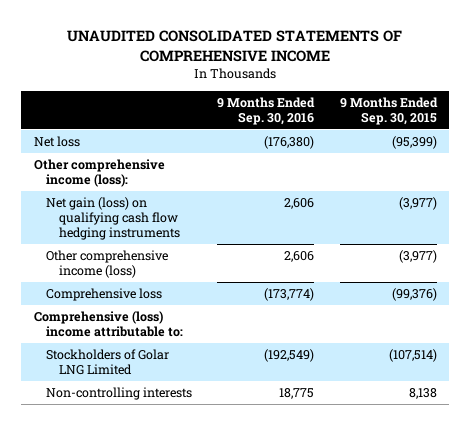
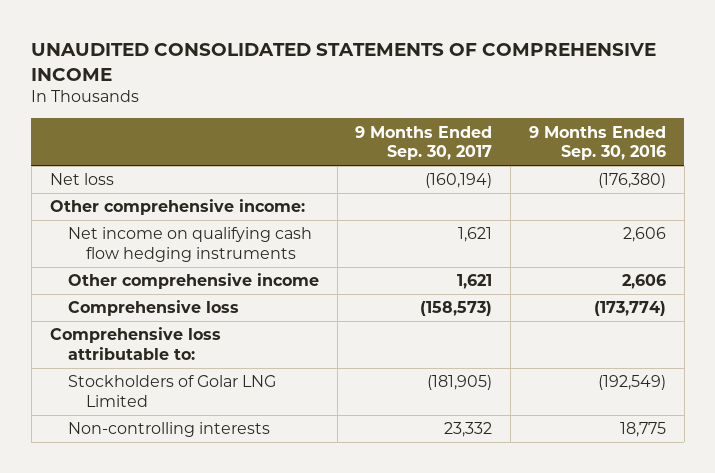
- | 9 Months Ended Sep. 30, 2016 | 9 Months Ended Sep. 30, 2015
+ | 9 Months Ended Sep. 30, 2017 | 9 Months Ended Sep. 30, 2016
- Other comprehensive income (loss):
- Net gain (loss) on qualifying cash flow hedging instruments | 2,606 | (3,977)
- Other comprehensive income (loss) | 2,606 | (3,977)
+ Other comprehensive income:
+ Net income on qualifying cash flow hedging instruments | 1,621 | 2,606
+ Other comprehensive income | 1,621 | 2,606
- Comprehensive (loss) income attributable to:
+ Comprehensive loss attributable to:

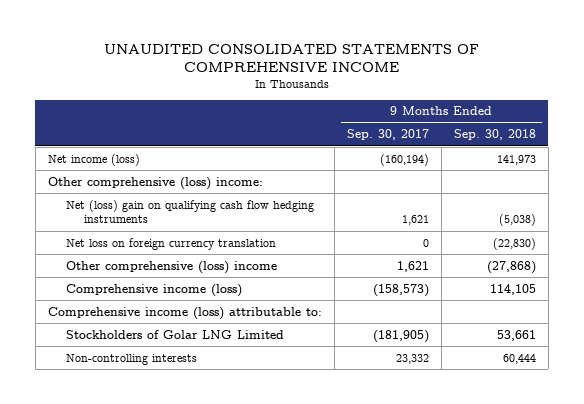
- | 9 Months Ended Sep. 30, 2017 | 9 Months Ended Sep. 30, 2016
+ | 9 Months Ended Sep. 30, 2017 | 9 Months Ended Sep. 30, 2018
- Net loss | (160,194) | (176,380)
- Other comprehensive income:
- Net income on qualifying cash flow hedging instruments | 1,621 | 2,606
- Other comprehensive income | 1,621 | 2,606
- Comprehensive loss | (158,573) | (173,774)
- Comprehensive loss attributable to:
+ Net income (loss) | (160,194) | 141,973
+ Other comprehensive (loss) income:
+ Net (loss) gain on qualifying cash flow hedging instruments | 1,621 | (5,038)
+ Net loss on foreign currency translation | 0 | (22,830)
+ Other comprehensive (loss) income | 1,621 | (27,868)
+ Comprehensive income (loss) | (158,573) | 114,105
+ Comprehensive income (loss) attributable to:

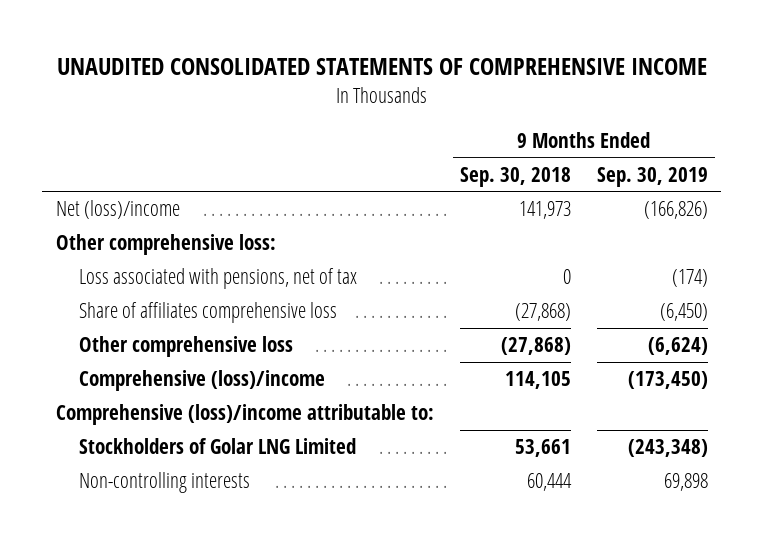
- | 9 Months Ended Sep. 30, 2017 | 9 Months Ended Sep. 30, 2018
+ | 9 Months Ended Sep. 30, 2018 | 9 Months Ended Sep. 30, 2019
- Net income (loss) | (160,194) | 141,973
- Other comprehensive (loss) income:
- Net (loss) gain on qualifying cash flow hedging instruments | 1,621 | (5,038)
- Net loss on foreign currency translation | 0 | (22,830)
- Other comprehensive (loss) income | 1,621 | (27,868)
- Comprehensive income (loss) | (158,573) | 114,105
- Comprehensive income (loss) attributable to:
+ Net (loss)/income | 141,973 | (166,826)
+ Other comprehensive loss:
+ Loss associated with pensions, net of tax | 0 | (174)
+ Share of affiliates comprehensive loss | (27,868) | (6,450)
+ Other comprehensive loss | (27,868) | (6,624)
+ Comprehensive (loss)/income | 114,105 | (173,450)
+ Comprehensive (loss)/income attributable to:

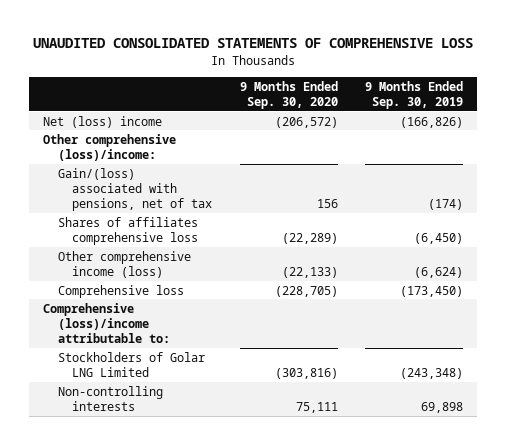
- UNAUDITED CONSOLIDATED STATEMENTS OF COMPREHENSIVE INCOME
+ UNAUDITED CONSOLIDATED STATEMENTS OF COMPREHENSIVE LOSS
- | 9 Months Ended Sep. 30, 2018 | 9 Months Ended Sep. 30, 2019
+ | 9 Months Ended Sep. 30, 2020 | 9 Months Ended Sep. 30, 2019
- Net (loss)/income | 141,973 | (166,826)
- Other comprehensive loss:
- Loss associated with pensions, net of tax | 0 | (174)
- Share of affiliates comprehensive loss | (27,868) | (6,450)
- Other comprehensive loss | (27,868) | (6,624)
- Comprehensive (loss)/income | 114,105 | (173,450)
+ Net (loss) income | (206,572) | (166,826)
+ Other comprehensive (loss)/income:
+ Gain/(loss) associated with pensions, net of tax | 156 | (174)
+ Shares of affiliates comprehensive loss | (22,289) | (6,450)
+ Other comprehensive income (loss) | (22,133) | (6,624)
+ Comprehensive loss | (228,705) | (173,450)

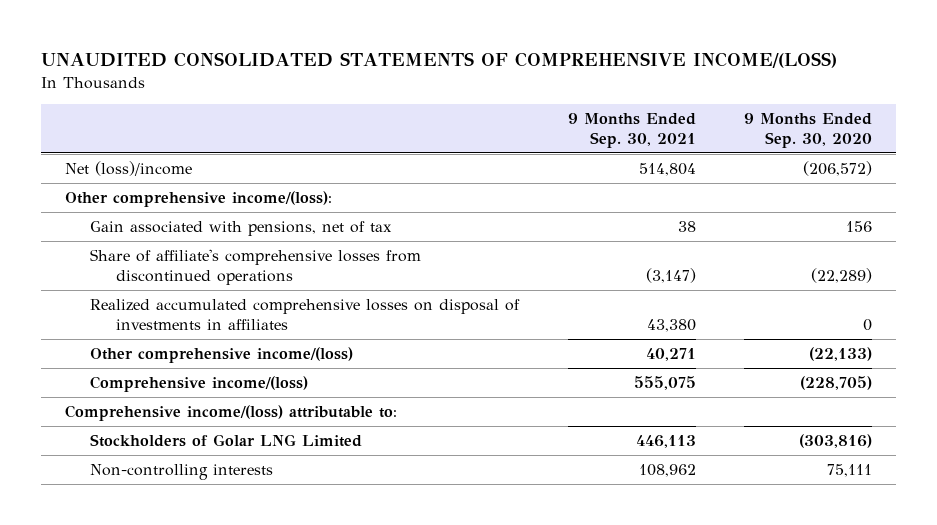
- UNAUDITED CONSOLIDATED STATEMENTS OF COMPREHENSIVE LOSS
+ UNAUDITED CONSOLIDATED STATEMENTS OF COMPREHENSIVE INCOME/(LOSS)
- | 9 Months Ended Sep. 30, 2020 | 9 Months Ended Sep. 30, 2019
+ | 9 Months Ended Sep. 30, 2021 | 9 Months Ended Sep. 30, 2020
- Net (loss) income | (206,572) | (166,826)
- Other comprehensive (loss)/income:
- Gain/(loss) associated with pensions, net of tax | 156 | (174)
- Shares of affiliates comprehensive loss | (22,289) | (6,450)
- Other comprehensive income (loss) | (22,133) | (6,624)
- Comprehensive loss | (228,705) | (173,450)
- Comprehensive (loss)/income attributable to:
+ Net (loss)/income | 514,804 | (206,572)
+ Other comprehensive income/(loss):
+ Gain associated with pensions, net of tax | 38 | 156
+ Share of affiliate's comprehensive losses from discontinued operations | (3,147) | (22,289)
+ Realized accumulated comprehensive losses on disposal of investments in affiliates | 43,380 | 0
+ Other comprehensive income/(loss) | 40,271 | (22,133)
+ Comprehensive income/(loss) | 555,075 | (228,705)
+ Comprehensive income/(loss) attributable to:

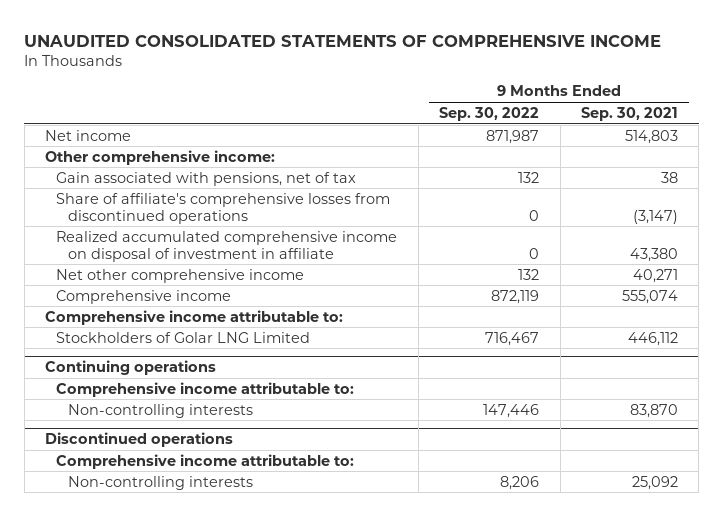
- UNAUDITED CONSOLIDATED STATEMENTS OF COMPREHENSIVE INCOME/(LOSS)
+ UNAUDITED CONSOLIDATED STATEMENTS OF COMPREHENSIVE INCOME
- | 9 Months Ended Sep. 30, 2021 | 9 Months Ended Sep. 30, 2020
+ | 9 Months Ended Sep. 30, 2022 | 9 Months Ended Sep. 30, 2021
- Net (loss)/income | 514,804 | (206,572)
- Other comprehensive income/(loss):
+ Net income | 871,987 | 514,803
+ Other comprehensive income:
- Realized accumulated comprehensive losses on disposal of investments in affiliates | 43,380 | 0
- Other comprehensive income/(loss) | 40,271 | (22,133)
- Comprehensive income/(loss) | 555,075 | (228,705)
- Comprehensive income/(loss) attributable to:
- Stockholders of Golar LNG Limited | 446,113 | (303,816)
- Non-controlling interests | 108,962 | 75,111
+ Realized accumulated comprehensive income on disposal of investment in affiliate | 0 | 43,380
+ Net other comprehensive income | 132 | 40,271
+ Comprehensive income | 872,119 | 555,074
+ Comprehensive income attributable to:
+ Stockholders of Golar LNG Limited | 716,467 | 446,112
+ Continuing operations
+ Comprehensive income attributable to:
+ Non-controlling interests | 147,446 | 83,870
+ Discontinued operations
+ Comprehensive income attributable to:
+ Non-controlling interests | 8,206 | 25,092

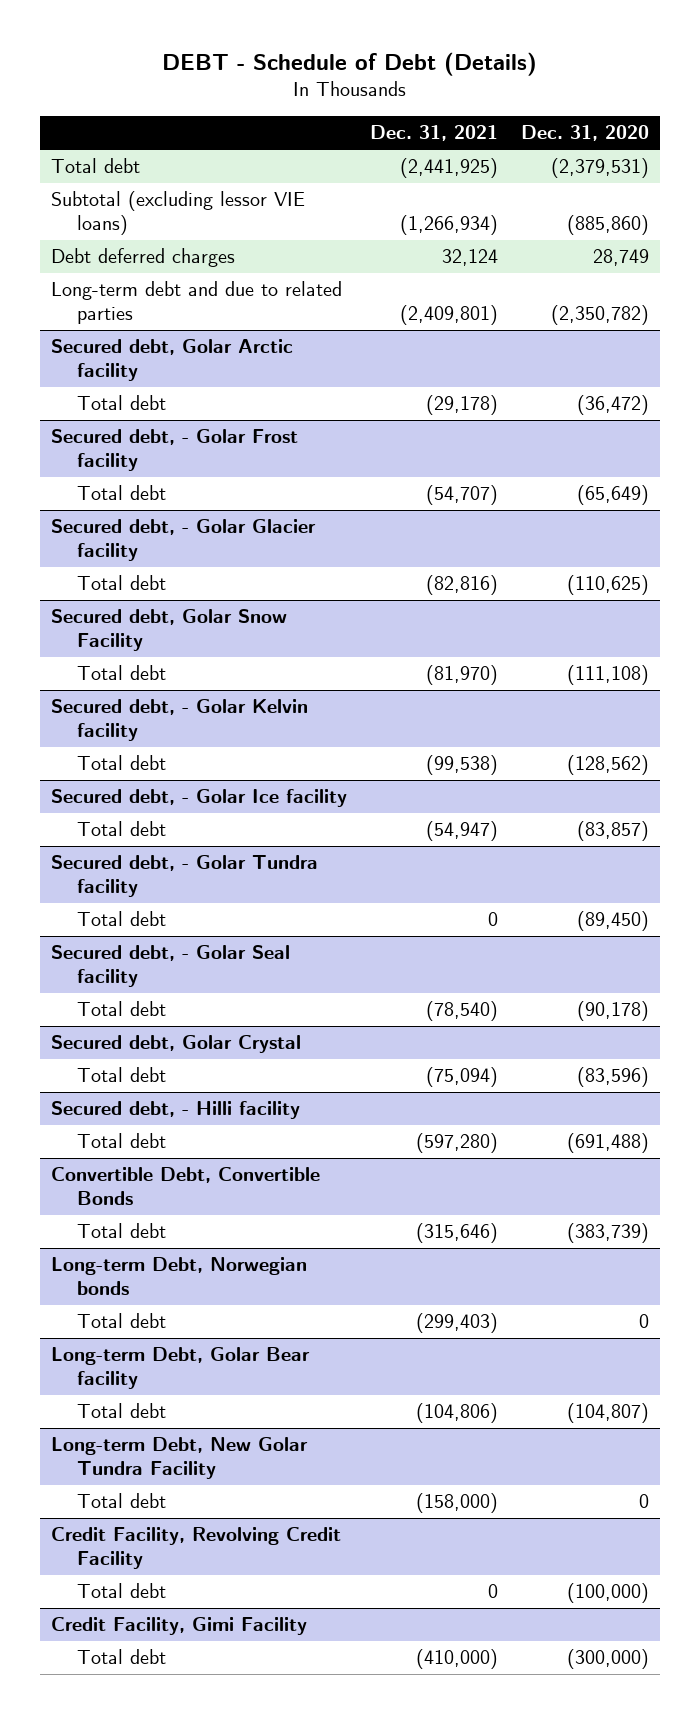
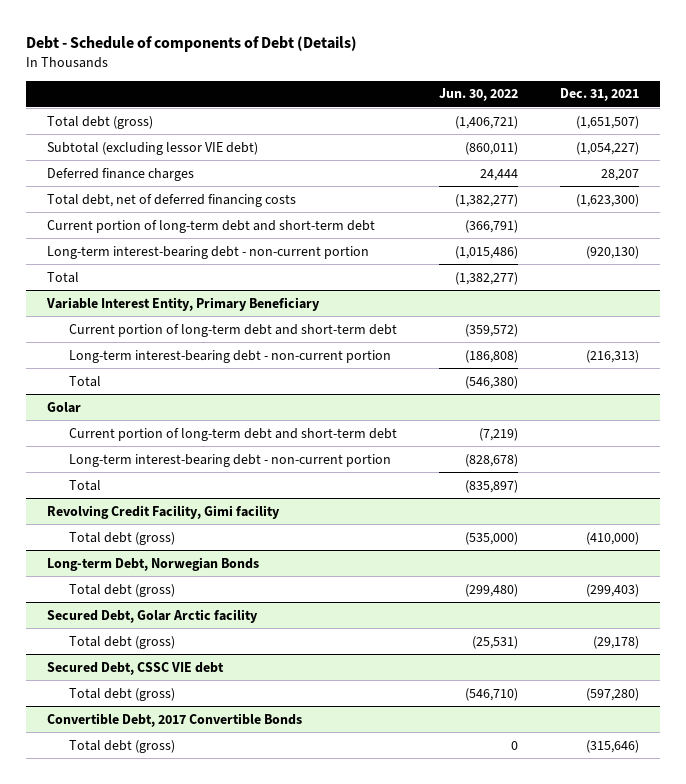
- DEBT - Schedule of Debt (Details)
+ Debt - Schedule of components of Debt (Details)
- | Dec. 31, 2021 | Dec. 31, 2020
+ | Jun. 30, 2022 | Dec. 31, 2021
- Total debt | (2,441,925) | (2,379,531)
- Subtotal (excluding lessor VIE loans) | (1,266,934) | (885,860)
- Debt deferred charges | 32,124 | 28,749
- Long-term debt and due to related parties | (2,409,801) | (2,350,782)
- Secured debt, Golar Arctic facility
- Total debt | (29,178) | (36,472)
- Secured debt, - Golar Frost facility
- Total debt | (54,707) | (65,649)
- Secured debt, - Golar Glacier facility
- Total debt | (82,816) | (110,625)
- Secured debt, Golar Snow Facility
- Total debt | (81,970) | (111,108)
- Secured debt, - Golar Kelvin facility
- Total debt | (99,538) | (128,562)
- Secured debt, - Golar Ice facility
- Total debt | (54,947) | (83,857)
- Secured debt, - Golar Tundra facility
- Total debt | 0 | (89,450)
- Secured debt, - Golar Seal facility
- Total debt | (78,540) | (90,178)
- Secured debt, Golar Crystal
- Total debt | (75,094) | (83,596)
- Secured debt, - Hilli facility
- Total debt | (597,280) | (691,488)
- Convertible Debt, Convertible Bonds
- Total debt | (315,646) | (383,739)
- Long-term Debt, Norwegian bonds
- Total debt | (299,403) | 0
- Long-term Debt, Golar Bear facility
- Total debt | (104,806) | (104,807)
- Long-term Debt, New Golar Tundra Facility
- Total debt | (158,000) | 0
- Credit Facility, Revolving Credit Facility
- Total debt | 0 | (100,000)
- Credit Facility, Gimi Facility
- Total debt | (410,000) | (300,000)
+ Total debt (gross) | (1,406,721) | (1,651,507)
+ Subtotal (excluding lessor VIE debt) | (860,011) | (1,054,227)
+ Deferred finance charges | 24,444 | 28,207
+ Total debt, net of deferred financing costs | (1,382,277) | (1,623,300)
+ Current portion of long-term debt and short-term debt | (366,791) |
+ Long-term interest-bearing debt - non-current portion | (1,015,486) | (920,130)
+ Total | (1,382,277) |
+ Variable Interest Entity, Primary Beneficiary
+ Current portion of long-term debt and short-term debt | (359,572) |
+ Long-term interest-bearing debt - non-current portion | (186,808) | (216,313)
+ Total | (546,380) |
+ Golar
+ Current portion of long-term debt and short-term debt | (7,219) |
+ Long-term interest-bearing debt - non-current portion | (828,678) |
+ Total | (835,897) |
+ Revolving Credit Facility, Gimi facility
+ Total debt (gross) | (535,000) | (410,000)
+ Long-term Debt, Norwegian Bonds
+ Total debt (gross) | (299,480) | (299,403)
+ Secured Debt, Golar Arctic facility
+ Total debt (gross) | (25,531) | (29,178)
+ Secured Debt, CSSC VIE debt
+ Total debt (gross) | (546,710) | (597,280)
+ Convertible Debt, 2017 Convertible Bonds
+ Total debt (gross) | 0 | (315,646)

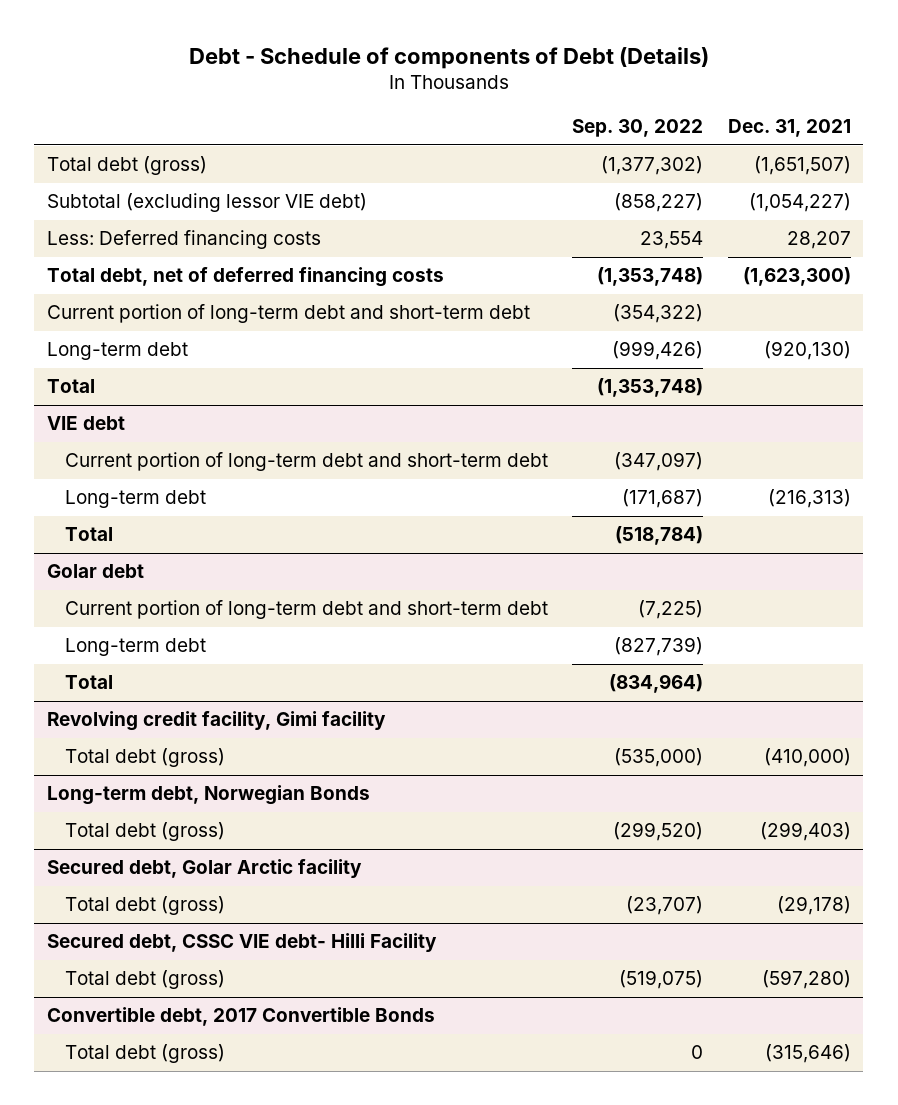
- | Jun. 30, 2022 | Dec. 31, 2021
+ | Sep. 30, 2022 | Dec. 31, 2021
- Deferred finance charges | 24,444 | 28,207
+ Less: Deferred financing costs | 23,554 | 28,207
- Long-term interest-bearing debt - non-current portion | (1,015,486) | (920,130)
+ Long-term debt | (999,426) | (920,130)
- Variable Interest Entity, Primary Beneficiary
+ VIE debt
- Long-term interest-bearing debt - non-current portion | (186,808) | (216,313)
+ Long-term debt | (171,687) | (216,313)
- Golar
+ Golar debt
- Long-term interest-bearing debt - non-current portion | (828,678) |
+ Long-term debt | (827,739) |
- Revolving Credit Facility, Gimi facility
+ Revolving credit facility, Gimi facility
- Long-term Debt, Norwegian Bonds
+ Long-term debt, Norwegian Bonds
- Secured Debt, Golar Arctic facility
+ Secured debt, Golar Arctic facility
- Secured Debt, CSSC VIE debt
+ Secured debt, CSSC VIE debt- Hilli Facility
- Convertible Debt, 2017 Convertible Bonds
+ Convertible debt, 2017 Convertible Bonds

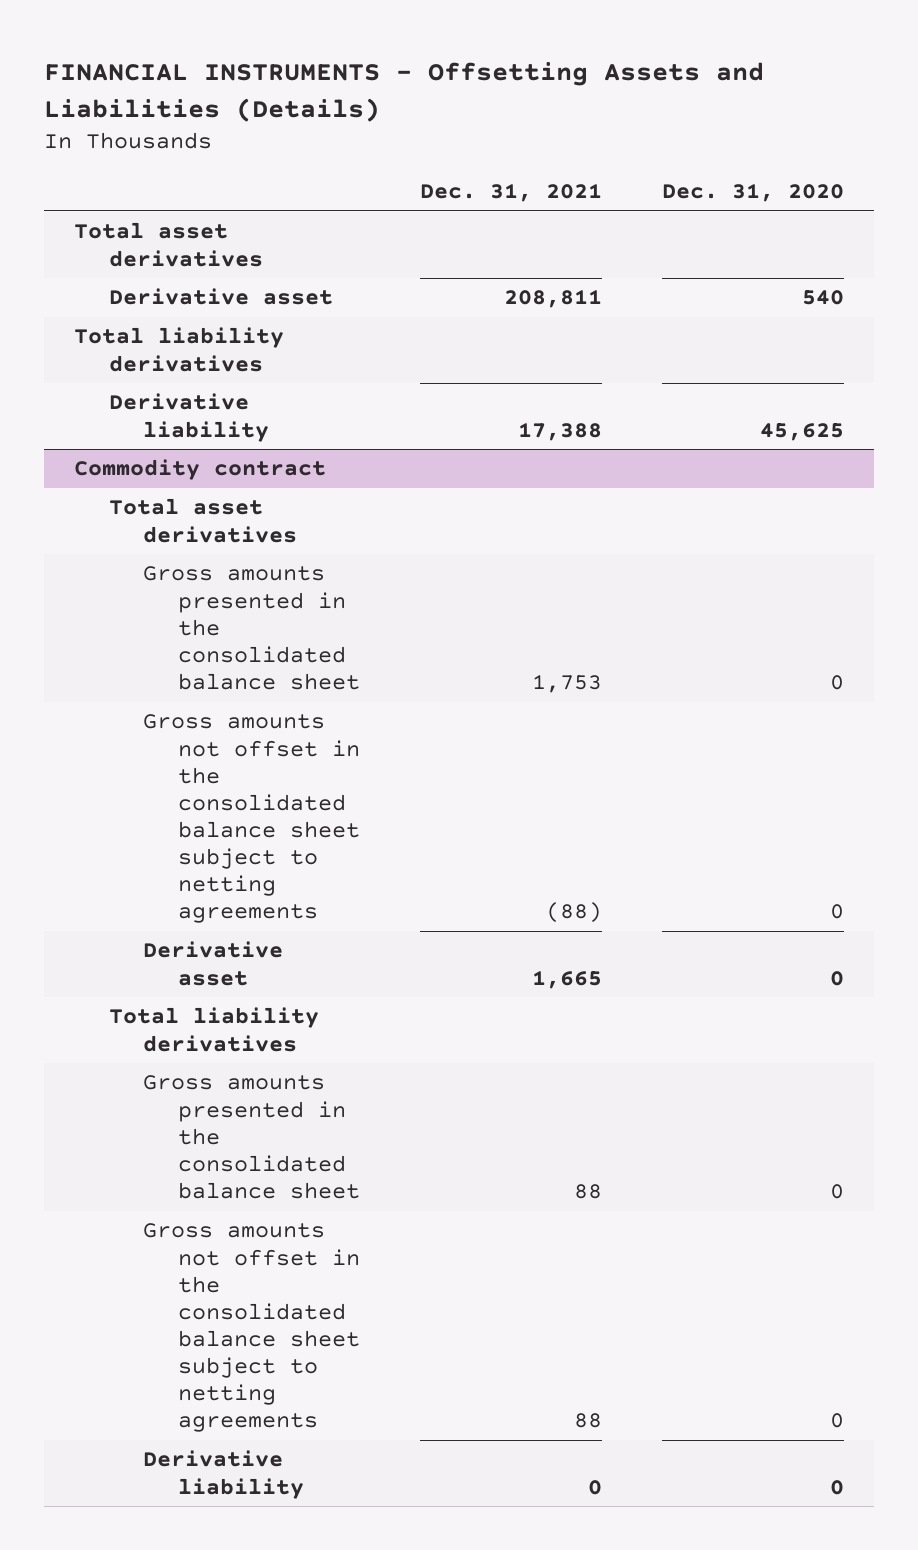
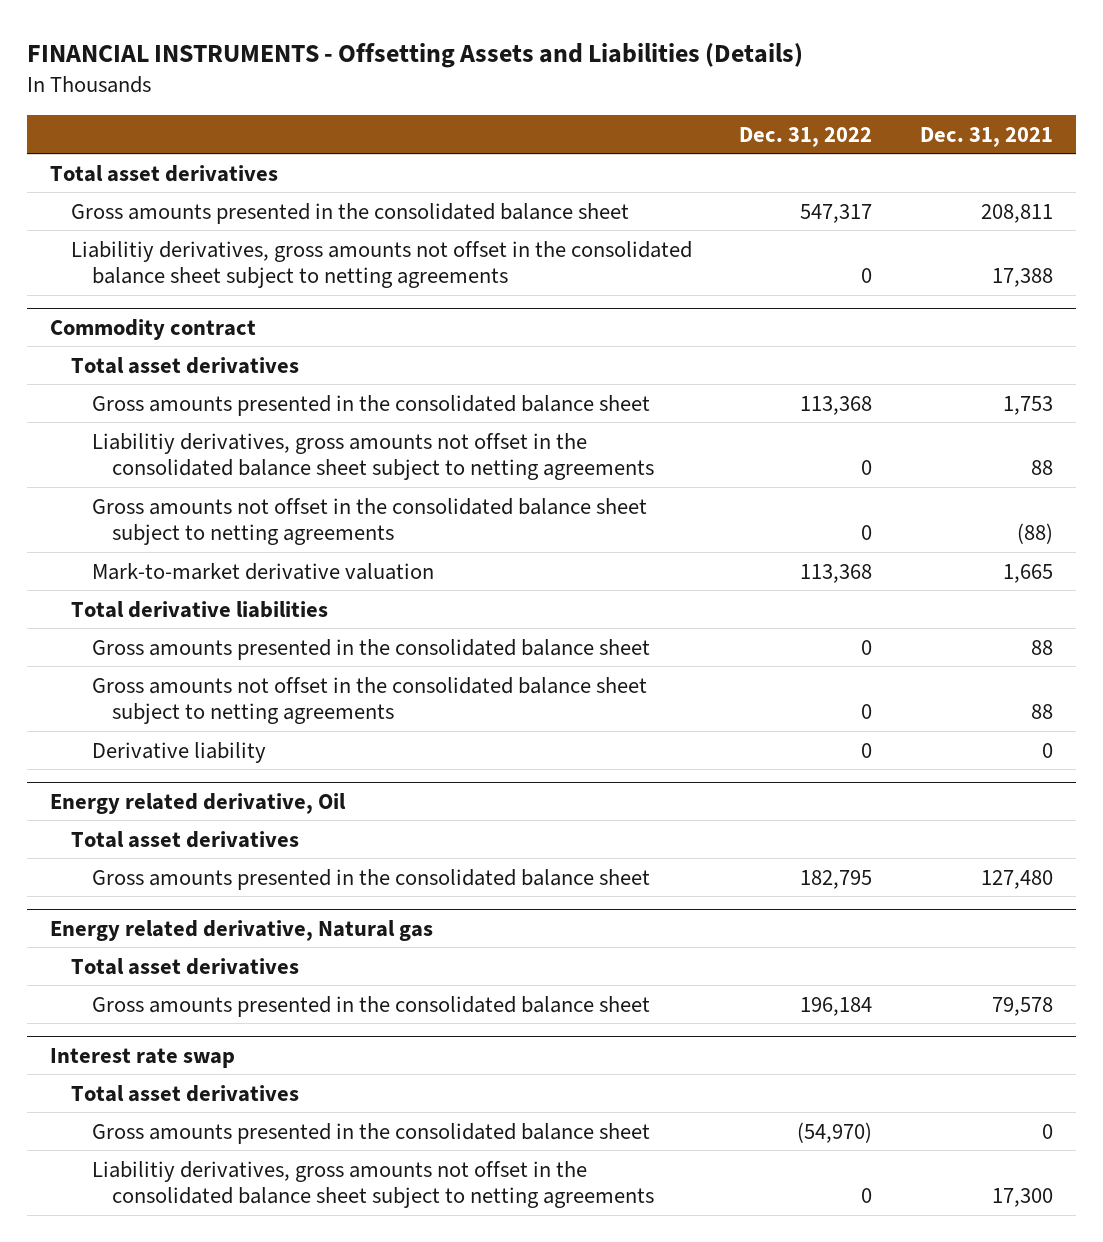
- | Dec. 31, 2021 | Dec. 31, 2020
+ | Dec. 31, 2022 | Dec. 31, 2021
- Derivative asset | 208,811 | 540
- Total liability derivatives
- Derivative liability | 17,388 | 45,625
+ Gross amounts presented in the consolidated balance sheet | 547,317 | 208,811
+ Liabilitiy derivatives, gross amounts not offset in the consolidated balance sheet subject to netting agreements | 0 | 17,388
@ Commodity contract
+ Liabilitiy derivatives, gross amounts not offset in the consolidated balance sheet subject to netting agreements | 0 | 88
- Derivative asset | 1,665 | 0
- Total liability derivatives
+ Mark-to-market derivative valuation | 113,368 | 1,665
+ Total derivative liabilities
+ Energy related derivative, Oil
+ Total asset derivatives
+ Gross amounts presented in the consolidated balance sheet | 182,795 | 127,480
+ Energy related derivative, Natural gas
+ Total asset derivatives
+ Gross amounts presented in the consolidated balance sheet | 196,184 | 79,578
+ Interest rate swap
+ Total asset derivatives
+ Gross amounts presented in the consolidated balance sheet | (54,970) | 0
+ Liabilitiy derivatives, gross amounts not offset in the consolidated balance sheet subject to netting agreements | 0 | 17,300

